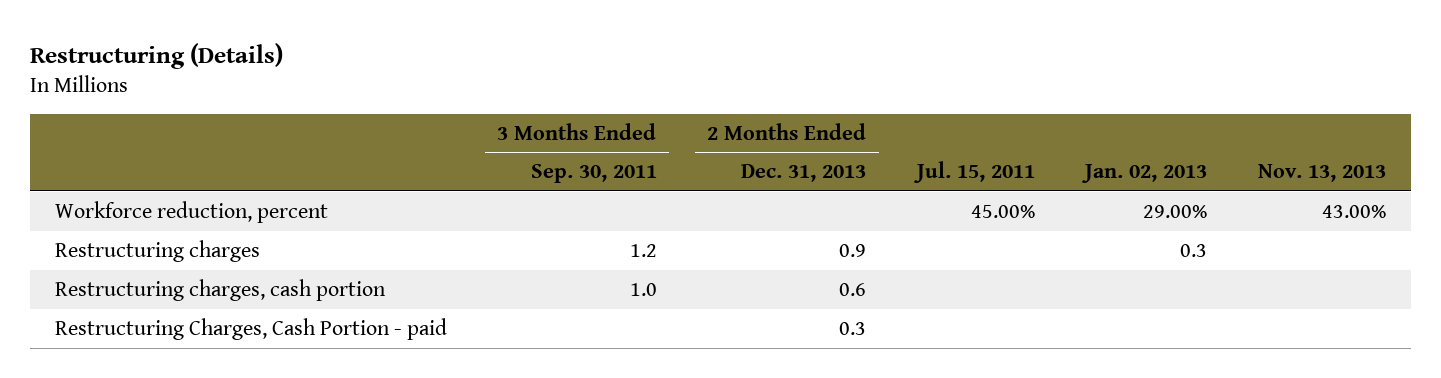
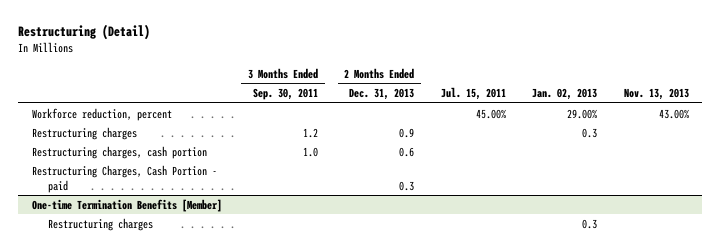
- Restructuring (Details)
+ Restructuring (Detail)
+ One-time Termination Benefits [Member]
+ Restructuring charges | | | | 0.3 |

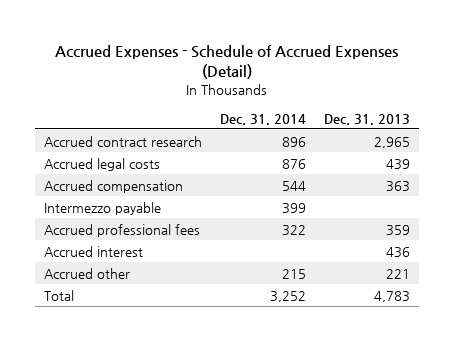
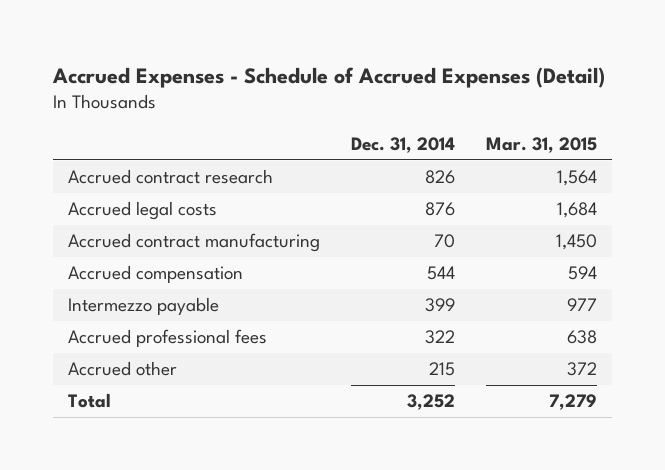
- | Dec. 31, 2014 | Dec. 31, 2013
+ | Dec. 31, 2014 | Mar. 31, 2015
- Accrued contract research | 896 | 2,965
+ Accrued contract research | 826 | 1,564
+ Accrued contract manufacturing | 70 | 1,450
- Accrued interest | | 436

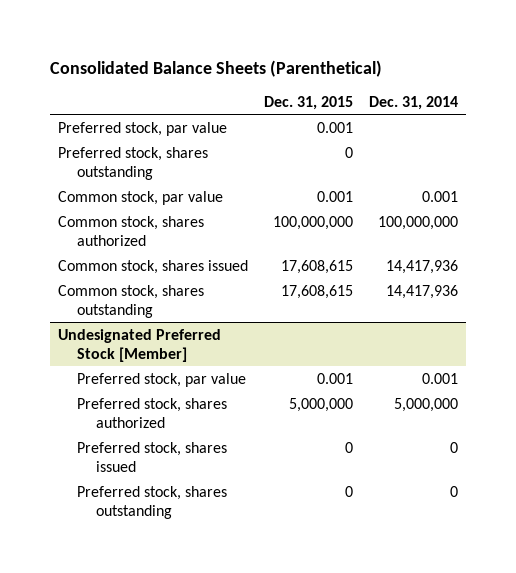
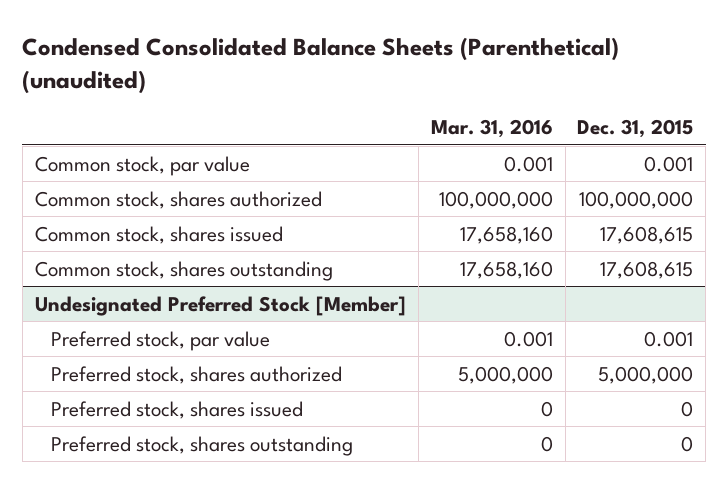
- Consolidated Balance Sheets (Parenthetical)
+ Condensed Consolidated Balance Sheets (Parenthetical) (unaudited)
- | Dec. 31, 2015 | Dec. 31, 2014
+ | Mar. 31, 2016 | Dec. 31, 2015
- Preferred stock, par value | 0.001 |
- Preferred stock, shares outstanding | 0 |

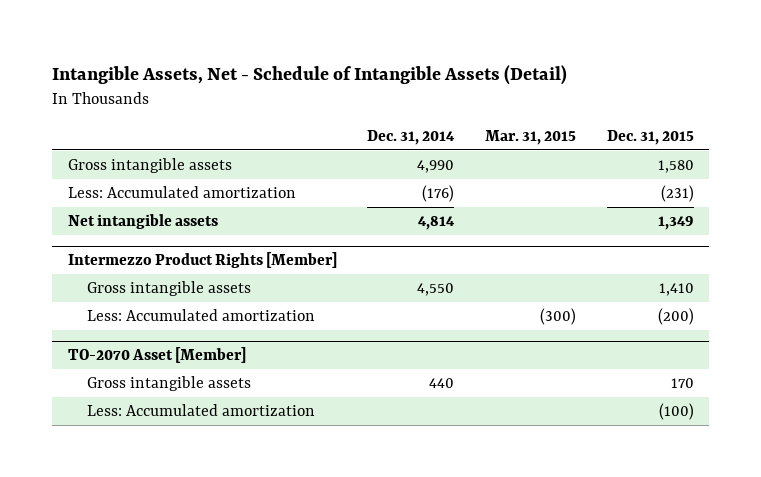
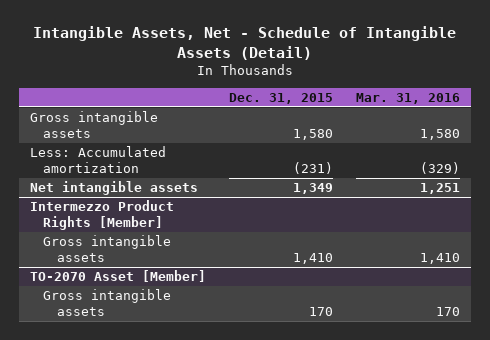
- | Dec. 31, 2014 | Mar. 31, 2015 | Dec. 31, 2015
+ | Dec. 31, 2015 | Mar. 31, 2016
@ Intermezzo Product Rights [Member]
- Less: Accumulated amortization | | (300) | (200)
@ TO-2070 Asset [Member]
- Less: Accumulated amortization | | | (100)

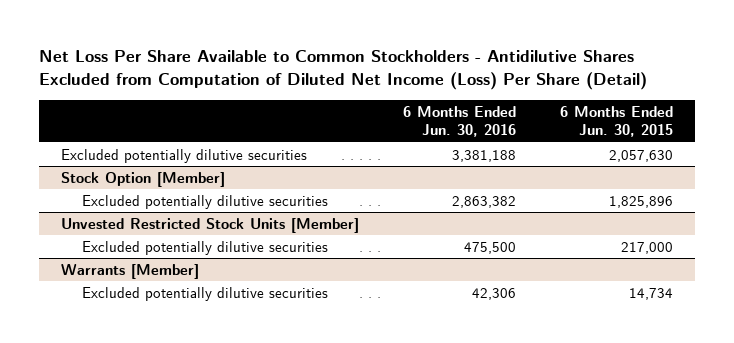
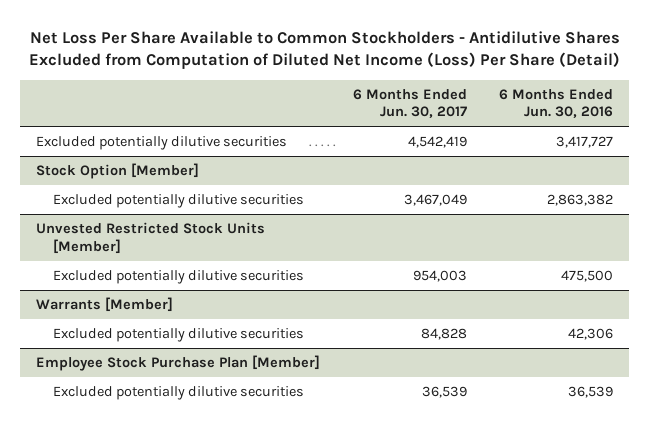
- | 6 Months Ended Jun. 30, 2016 | 6 Months Ended Jun. 30, 2015
+ | 6 Months Ended Jun. 30, 2017 | 6 Months Ended Jun. 30, 2016
- Excluded potentially dilutive securities | 3,381,188 | 2,057,630
+ Excluded potentially dilutive securities | 4,542,419 | 3,417,727
+ Employee Stock Purchase Plan [Member]
+ Excluded potentially dilutive securities | 36,539 | 36,539

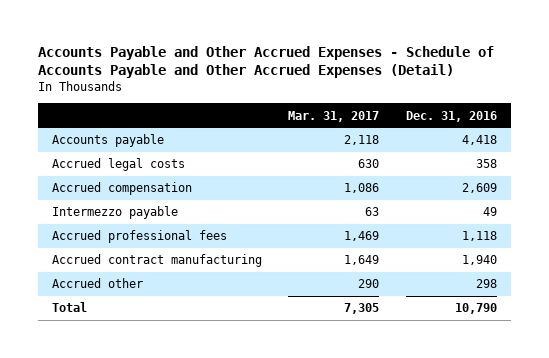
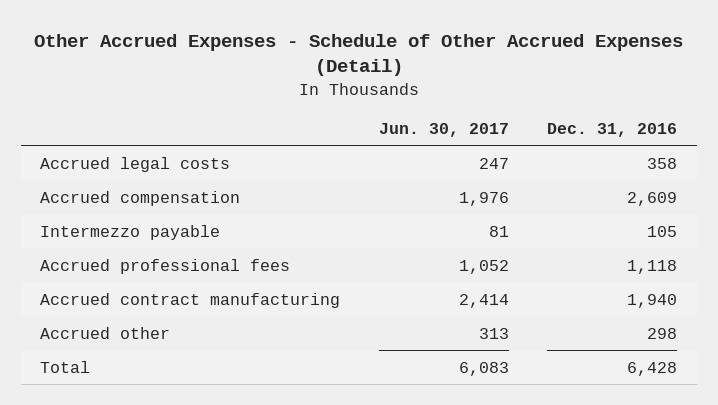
- Accounts Payable and Other Accrued Expenses - Schedule of Accounts Payable and Other Accrued Expenses (Detail)
+ Other Accrued Expenses - Schedule of Other Accrued Expenses (Detail)
- | Mar. 31, 2017 | Dec. 31, 2016
+ | Jun. 30, 2017 | Dec. 31, 2016
- Accounts payable | 2,118 | 4,418
- Intermezzo payable | 63 | 49
+ Intermezzo payable | 81 | 105
- Total | 7,305 | 10,790
+ Total | 6,083 | 6,428

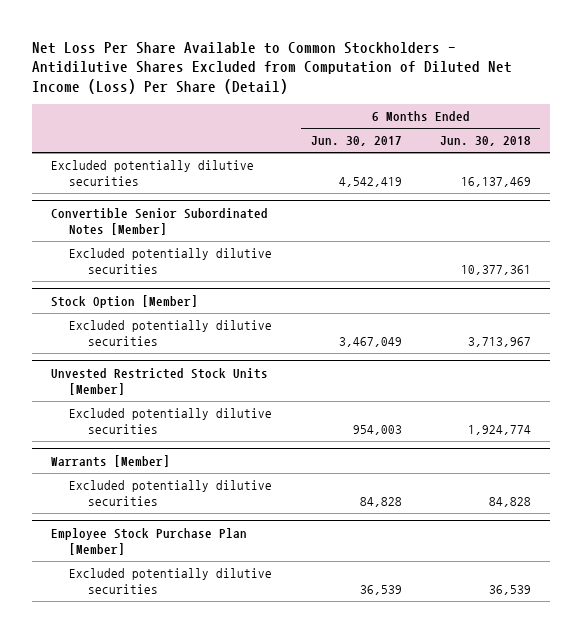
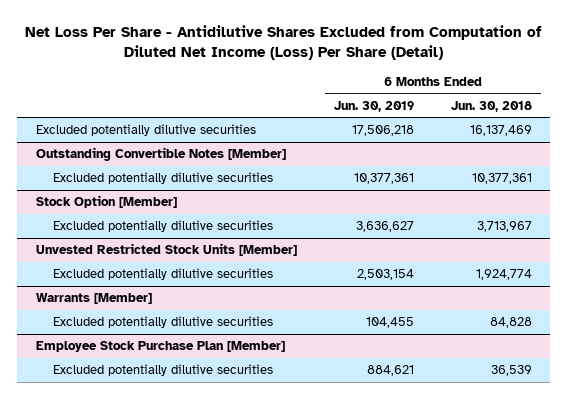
- Net Loss Per Share Available to Common Stockholders - Antidilutive Shares Excluded from Computation of Diluted Net Income (Loss) Per Share (Detail)
+ Net Loss Per Share - Antidilutive Shares Excluded from Computation of Diluted Net Income (Loss) Per Share (Detail)
- | 6 Months Ended Jun. 30, 2017 | 6 Months Ended Jun. 30, 2018
+ | 6 Months Ended Jun. 30, 2019 | 6 Months Ended Jun. 30, 2018
- Convertible Senior Subordinated Notes [Member]
+ Outstanding Convertible Notes [Member]

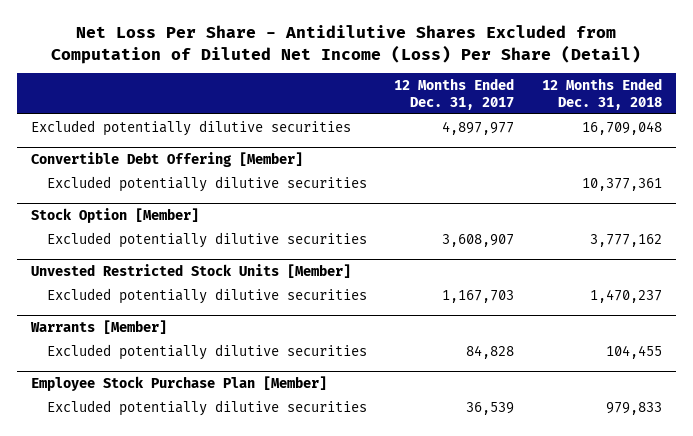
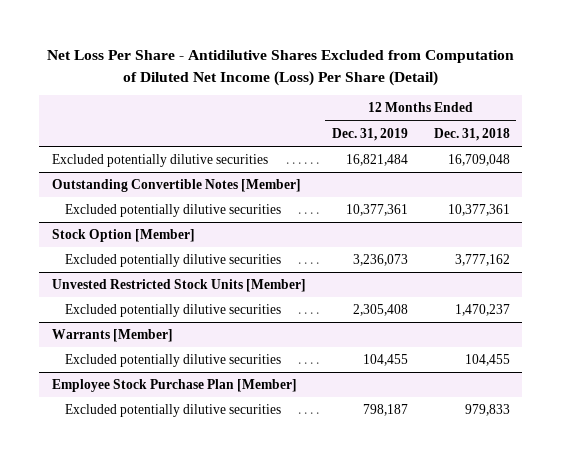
- | 12 Months Ended Dec. 31, 2017 | 12 Months Ended Dec. 31, 2018
+ | 12 Months Ended Dec. 31, 2019 | 12 Months Ended Dec. 31, 2018
- Convertible Debt Offering [Member]
+ Outstanding Convertible Notes [Member]

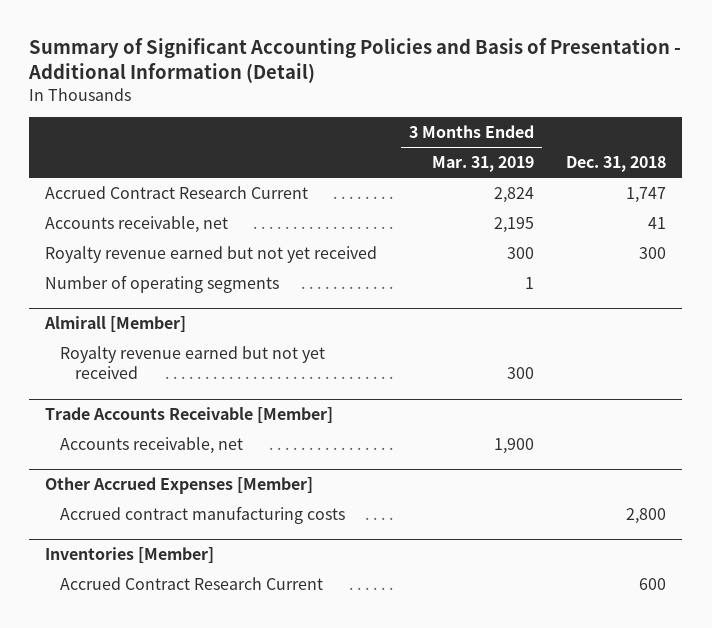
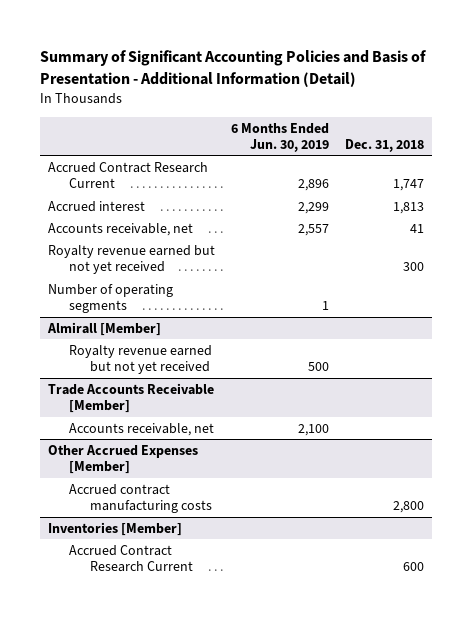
- | 3 Months Ended Mar. 31, 2019 | Dec. 31, 2018
+ | 6 Months Ended Jun. 30, 2019 | Dec. 31, 2018
+ Accrued interest | 2,299 | 1,813

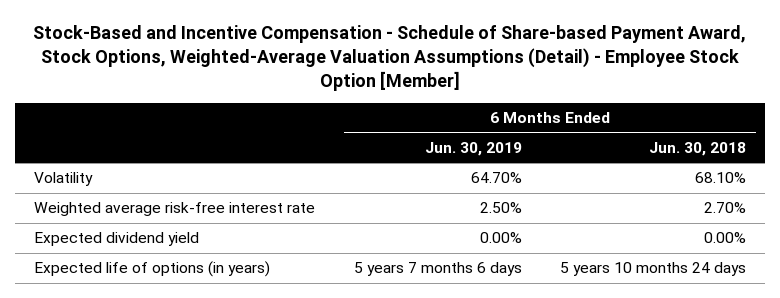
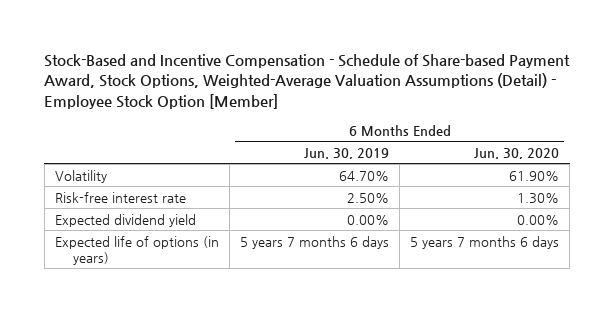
- | 6 Months Ended Jun. 30, 2019 | 6 Months Ended Jun. 30, 2018
+ | 6 Months Ended Jun. 30, 2019 | 6 Months Ended Jun. 30, 2020
- Weighted average risk-free interest rate | 2.50% | 2.70%
+ Risk-free interest rate | 2.50% | 1.30%

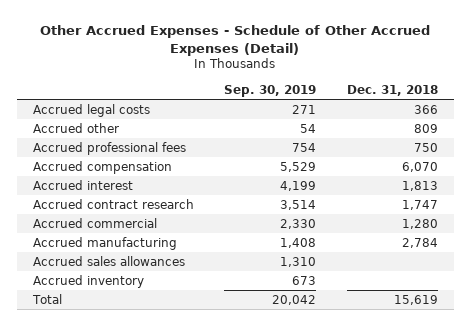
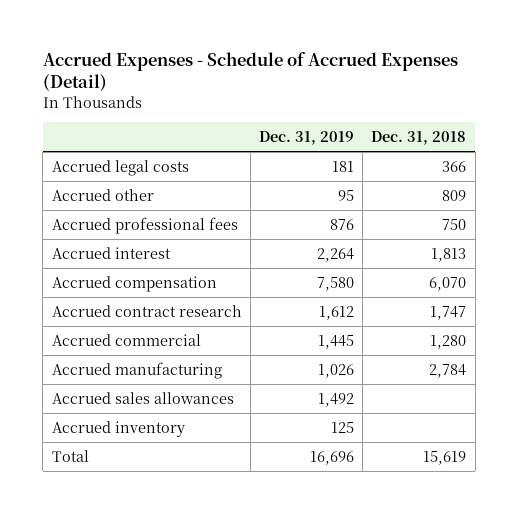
- Other Accrued Expenses - Schedule of Other Accrued Expenses (Detail)
+ Accrued Expenses - Schedule of Accrued Expenses (Detail)
- | Sep. 30, 2019 | Dec. 31, 2018
+ | Dec. 31, 2019 | Dec. 31, 2018
moved down: Accrued compensation | 7,580 | 6,070

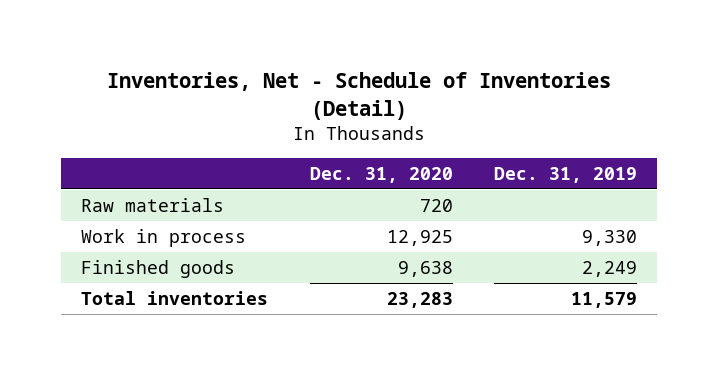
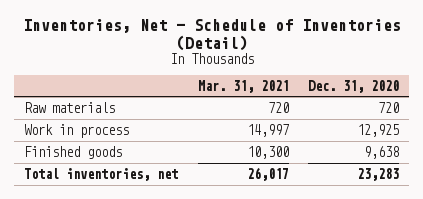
- | Dec. 31, 2020 | Dec. 31, 2019
+ | Mar. 31, 2021 | Dec. 31, 2020
- Total inventories | 23,283 | 11,579
+ Total inventories, net | 26,017 | 23,283

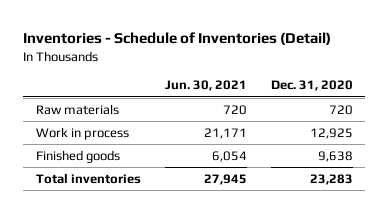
- Inventories, Net - Schedule of Inventories (Detail)
+ Inventories - Schedule of Inventories (Detail)
- | Mar. 31, 2021 | Dec. 31, 2020
+ | Jun. 30, 2021 | Dec. 31, 2020
- Total inventories, net | 26,017 | 23,283
+ Total inventories | 27,945 | 23,283

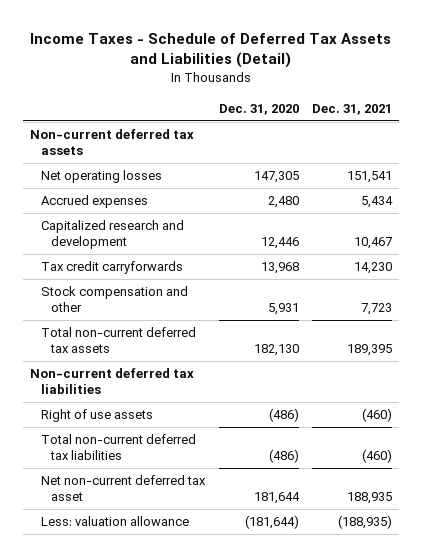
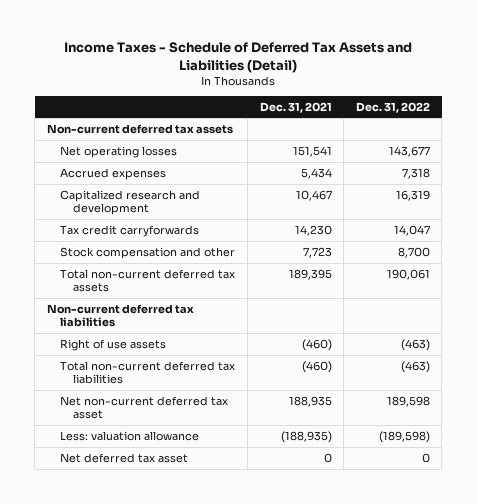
- | Dec. 31, 2020 | Dec. 31, 2021
+ | Dec. 31, 2021 | Dec. 31, 2022
+ Net deferred tax asset | 0 | 0

